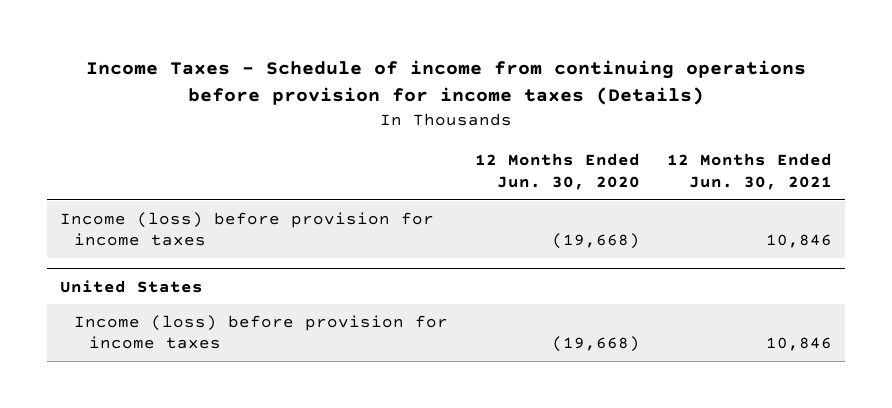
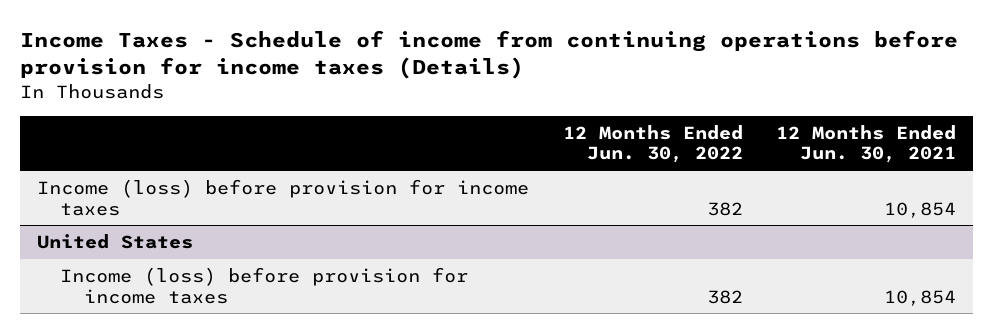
- | 12 Months Ended Jun. 30, 2020 | 12 Months Ended Jun. 30, 2021
+ | 12 Months Ended Jun. 30, 2022 | 12 Months Ended Jun. 30, 2021
- Income (loss) before provision for income taxes | (19,668) | 10,846
+ Income (loss) before provision for income taxes | 382 | 10,854
@ United States
- Income (loss) before provision for income taxes | (19,668) | 10,846
+ Income (loss) before provision for income taxes | 382 | 10,854

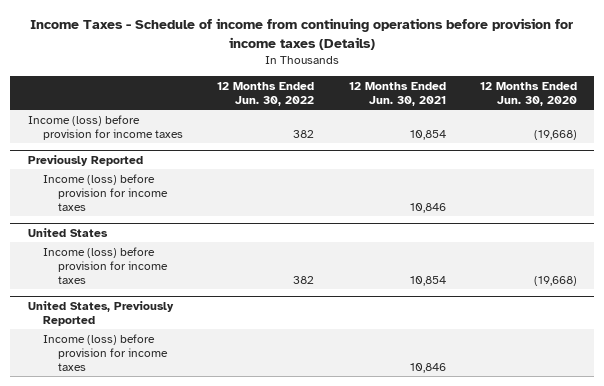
- | 12 Months Ended Jun. 30, 2022 | 12 Months Ended Jun. 30, 2021
+ | 12 Months Ended Jun. 30, 2022 | 12 Months Ended Jun. 30, 2021 | 12 Months Ended Jun. 30, 2020
+ Previously Reported
+ Income (loss) before provision for income taxes | | 10,846 |
+ United States, Previously Reported
+ Income (loss) before provision for income taxes | | 10,846 |

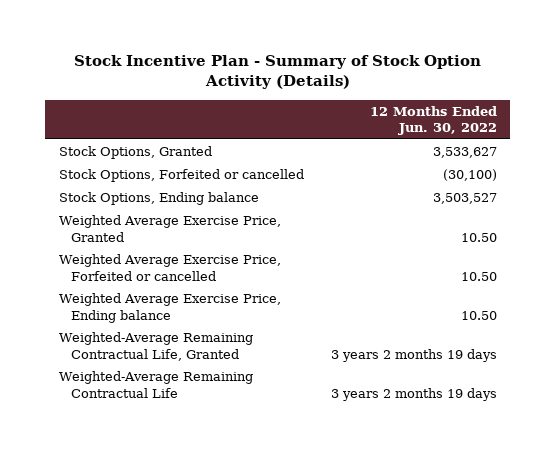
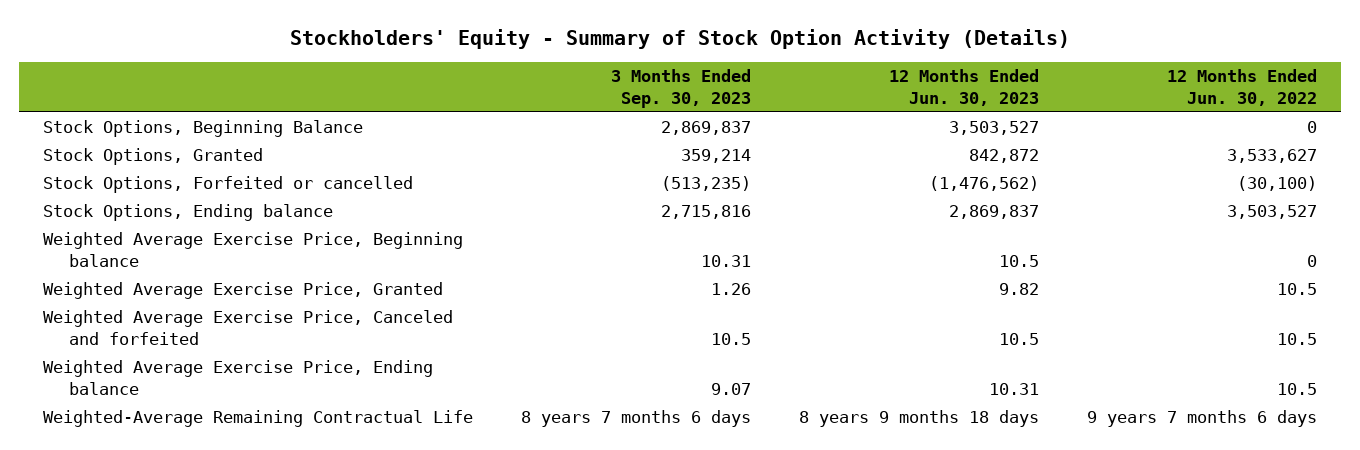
- Stock Incentive Plan - Summary of Stock Option Activity (Details)
+ Stockholders' Equity - Summary of Stock Option Activity (Details)
- | 12 Months Ended Jun. 30, 2022
+ | 3 Months Ended Sep. 30, 2023 | 12 Months Ended Jun. 30, 2023 | 12 Months Ended Jun. 30, 2022
+ Stock Options, Beginning Balance | 2,869,837 | 3,503,527 | 0
- Weighted Average Exercise Price, Granted | 10.50
- Weighted Average Exercise Price, Forfeited or cancelled | 10.50
- Weighted Average Exercise Price, Ending balance | 10.50
- Weighted-Average Remaining Contractual Life, Granted | 3 years 2 months 19 days
- Weighted-Average Remaining Contractual Life | 3 years 2 months 19 days
+ Weighted Average Exercise Price, Beginning balance | 10.31 | 10.5 | 0
+ Weighted Average Exercise Price, Granted | 1.26 | 9.82 | 10.5
+ Weighted Average Exercise Price, Canceled and forfeited | 10.5 | 10.5 | 10.5
+ Weighted Average Exercise Price, Ending balance | 9.07 | 10.31 | 10.5
+ Weighted-Average Remaining Contractual Life | 8 years 7 months 6 days | 8 years 9 months 18 days | 9 years 7 months 6 days

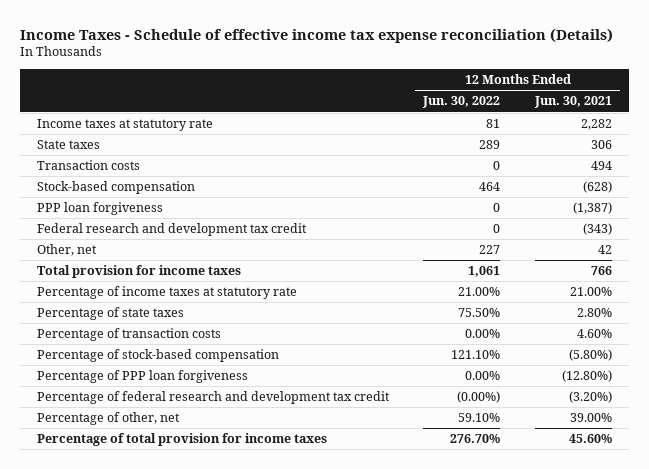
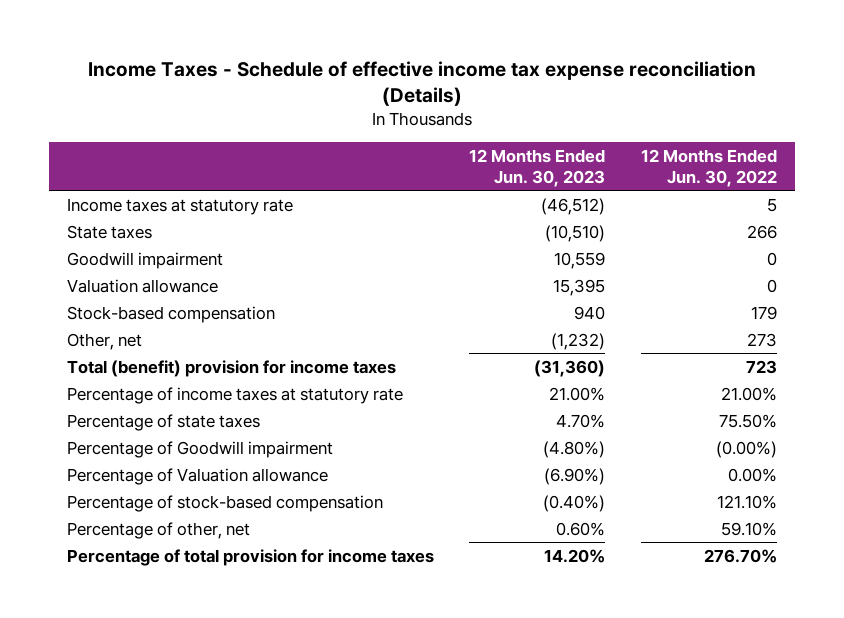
- | 12 Months Ended Jun. 30, 2022 | 12 Months Ended Jun. 30, 2021
+ | 12 Months Ended Jun. 30, 2023 | 12 Months Ended Jun. 30, 2022
- Income taxes at statutory rate | 81 | 2,282
- State taxes | 289 | 306
- Transaction costs | 0 | 494
- Stock-based compensation | 464 | (628)
- PPP loan forgiveness | 0 | (1,387)
- Federal research and development tax credit | 0 | (343)
- Other, net | 227 | 42
- Total provision for income taxes | 1,061 | 766
+ Income taxes at statutory rate | (46,512) | 5
+ State taxes | (10,510) | 266
+ Goodwill impairment | 10,559 | 0
+ Valuation allowance | 15,395 | 0
+ Stock-based compensation | 940 | 179
+ Other, net | (1,232) | 273
+ Total (benefit) provision for income taxes | (31,360) | 723
- Percentage of transaction costs | 0.00% | 4.60%
+ Percentage of Goodwill impairment | (4.80%) | (0.00%)
+ Percentage of Valuation allowance | (6.90%) | 0.00%
- Percentage of PPP loan forgiveness | 0.00% | (12.80%)
- Percentage of federal research and development tax credit | (0.00%) | (3.20%)

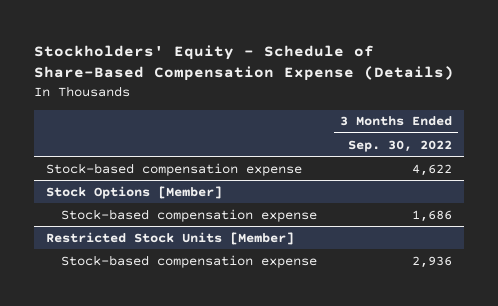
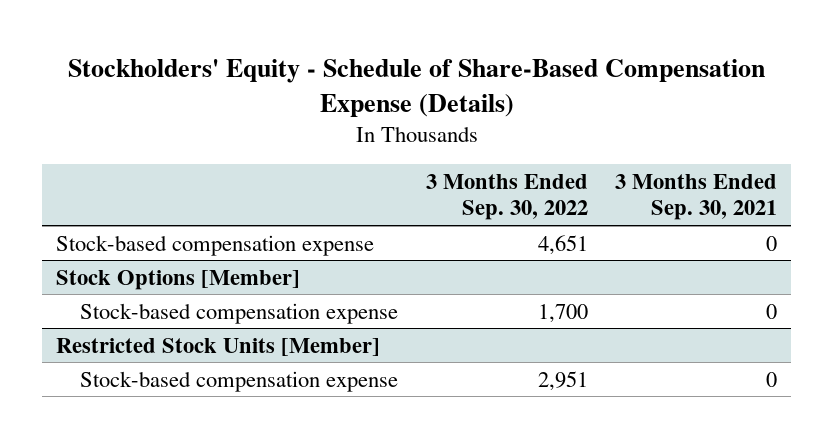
- | 3 Months Ended Sep. 30, 2022
+ | 3 Months Ended Sep. 30, 2022 | 3 Months Ended Sep. 30, 2021
- Stock-based compensation expense | 4,622
+ Stock-based compensation expense | 4,651 | 0
@ Stock Options [Member]
- Stock-based compensation expense | 1,686
+ Stock-based compensation expense | 1,700 | 0
@ Restricted Stock Units [Member]
- Stock-based compensation expense | 2,936
+ Stock-based compensation expense | 2,951 | 0

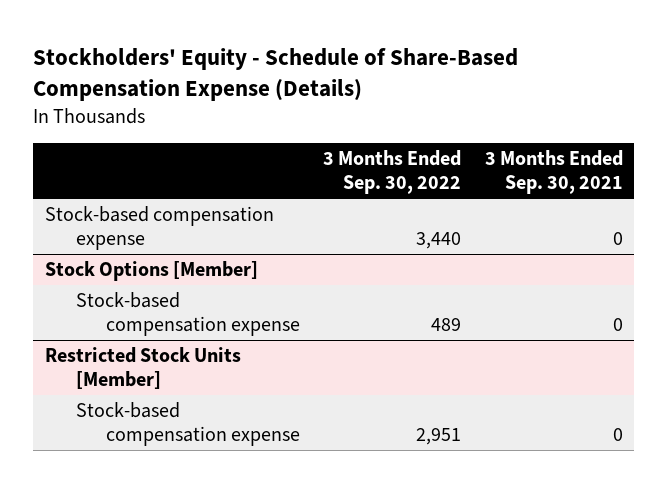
- Stock-based compensation expense | 4,651 | 0
+ Stock-based compensation expense | 3,440 | 0
@ Stock Options [Member]
- Stock-based compensation expense | 1,700 | 0
+ Stock-based compensation expense | 489 | 0

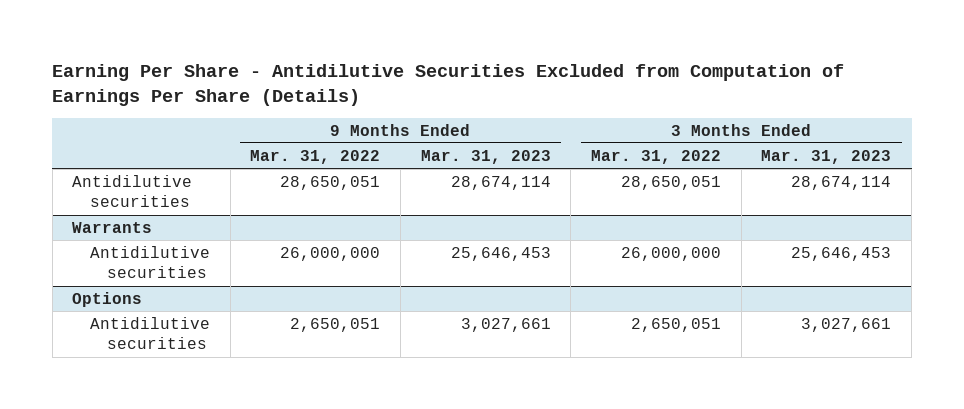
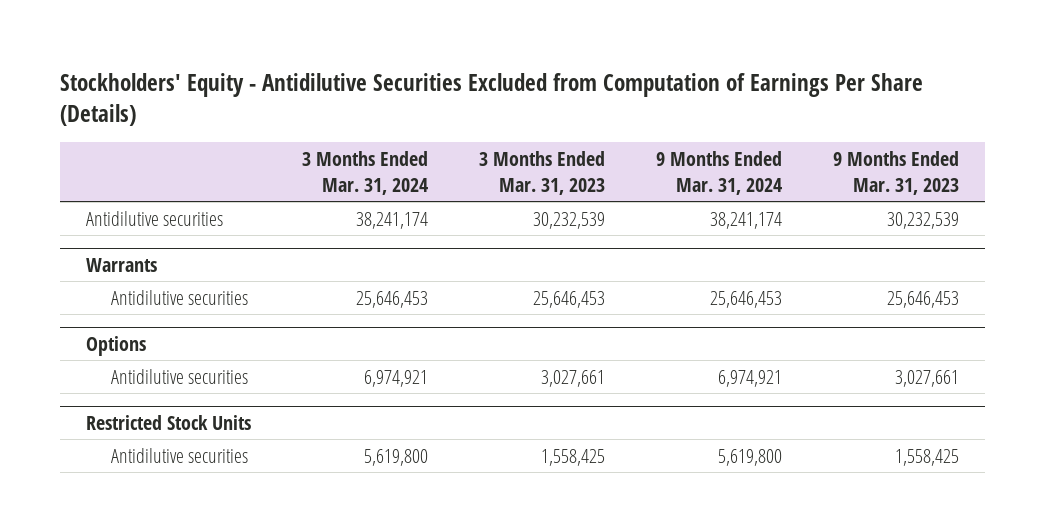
- Earning Per Share - Antidilutive Securities Excluded from Computation of Earnings Per Share (Details)
+ Stockholders' Equity - Antidilutive Securities Excluded from Computation of Earnings Per Share (Details)
- | 9 Months Ended Mar. 31, 2022 | 9 Months Ended Mar. 31, 2023 | 3 Months Ended Mar. 31, 2022 | 3 Months Ended Mar. 31, 2023
+ | 3 Months Ended Mar. 31, 2024 | 3 Months Ended Mar. 31, 2023 | 9 Months Ended Mar. 31, 2024 | 9 Months Ended Mar. 31, 2023
- Antidilutive securities | 28,650,051 | 28,674,114 | 28,650,051 | 28,674,114
+ Antidilutive securities | 38,241,174 | 30,232,539 | 38,241,174 | 30,232,539
+ Restricted Stock Units
+ Antidilutive securities | 5,619,800 | 1,558,425 | 5,619,800 | 1,558,425

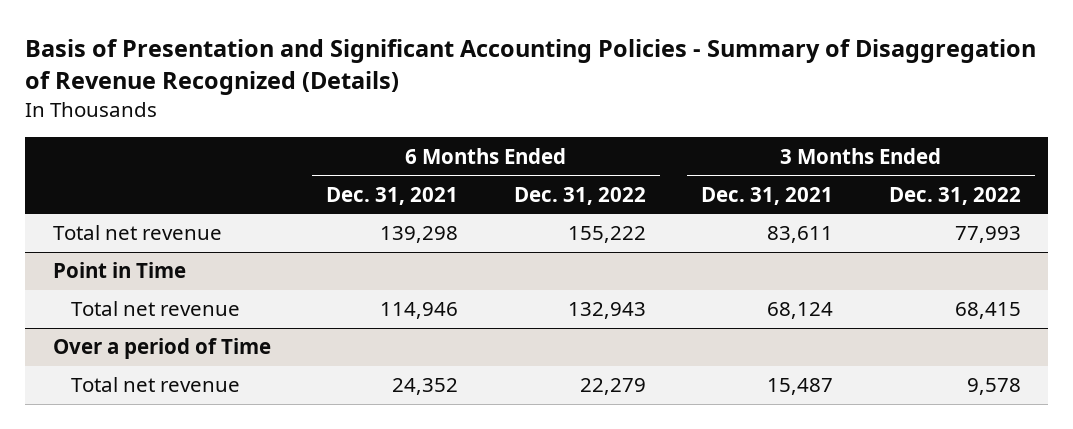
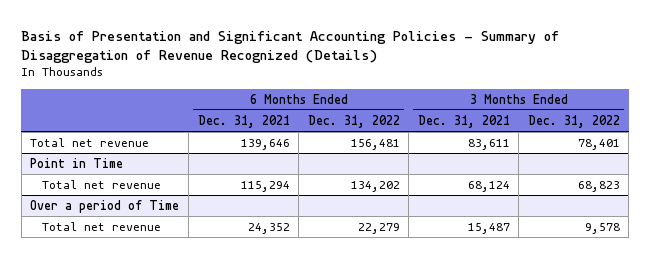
- Total net revenue | 139,298 | 155,222 | 83,611 | 77,993
+ Total net revenue | 139,646 | 156,481 | 83,611 | 78,401
@ Point in Time
- Total net revenue | 114,946 | 132,943 | 68,124 | 68,415
+ Total net revenue | 115,294 | 134,202 | 68,124 | 68,823

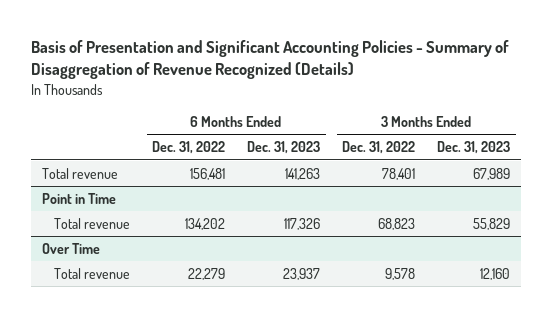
- | 6 Months Ended Dec. 31, 2021 | 6 Months Ended Dec. 31, 2022 | 3 Months Ended Dec. 31, 2021 | 3 Months Ended Dec. 31, 2022
+ | 6 Months Ended Dec. 31, 2022 | 6 Months Ended Dec. 31, 2023 | 3 Months Ended Dec. 31, 2022 | 3 Months Ended Dec. 31, 2023
- Total net revenue | 139,646 | 156,481 | 83,611 | 78,401
+ Total revenue | 156,481 | 141,263 | 78,401 | 67,989
@ Point in Time
- Total net revenue | 115,294 | 134,202 | 68,124 | 68,823
- Over a period of Time
- Total net revenue | 24,352 | 22,279 | 15,487 | 9,578
@ Point in Time
+ Total revenue | 134,202 | 117,326 | 68,823 | 55,829
+ Over Time
+ Total revenue | 22,279 | 23,937 | 9,578 | 12,160

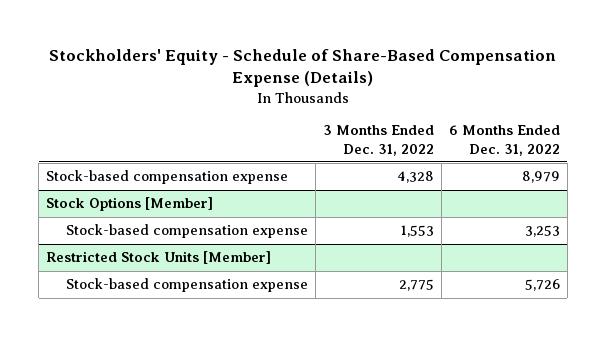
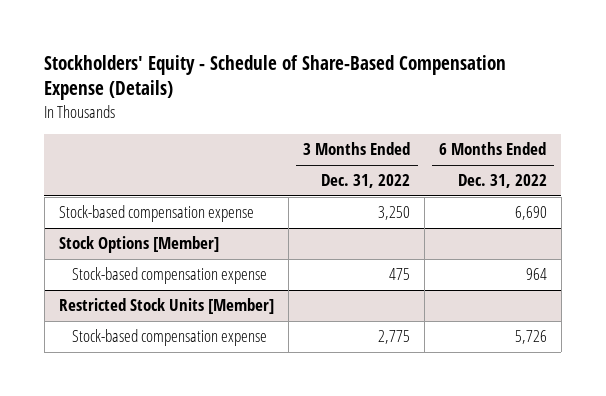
- Stock-based compensation expense | 4,328 | 8,979
+ Stock-based compensation expense | 3,250 | 6,690
@ Stock Options [Member]
- Stock-based compensation expense | 1,553 | 3,253
+ Stock-based compensation expense | 475 | 964

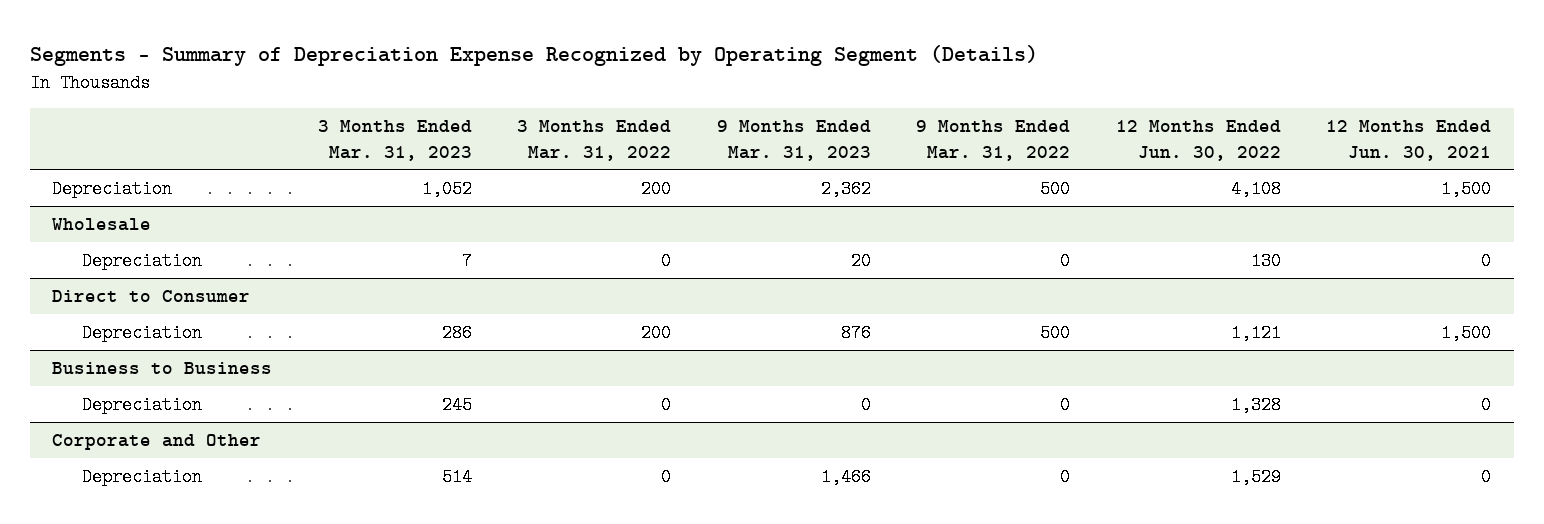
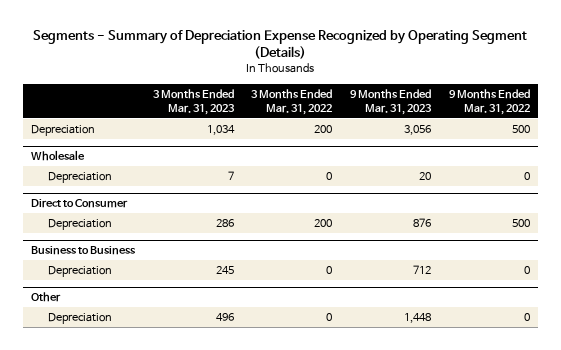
- | 3 Months Ended Mar. 31, 2023 | 3 Months Ended Mar. 31, 2022 | 9 Months Ended Mar. 31, 2023 | 9 Months Ended Mar. 31, 2022 | 12 Months Ended Jun. 30, 2022 | 12 Months Ended Jun. 30, 2021
+ | 3 Months Ended Mar. 31, 2023 | 3 Months Ended Mar. 31, 2022 | 9 Months Ended Mar. 31, 2023 | 9 Months Ended Mar. 31, 2022
- Depreciation | 1,052 | 200 | 2,362 | 500 | 4,108 | 1,500
+ Depreciation | 1,034 | 200 | 3,056 | 500
@ Business to Business
- Depreciation | 245 | 0 | 0 | 0 | 1,328 | 0
- Corporate and Other
- Depreciation | 514 | 0 | 1,466 | 0 | 1,529 | 0
@ Business to Business
+ Depreciation | 245 | 0 | 712 | 0
+ Other
+ Depreciation | 496 | 0 | 1,448 | 0

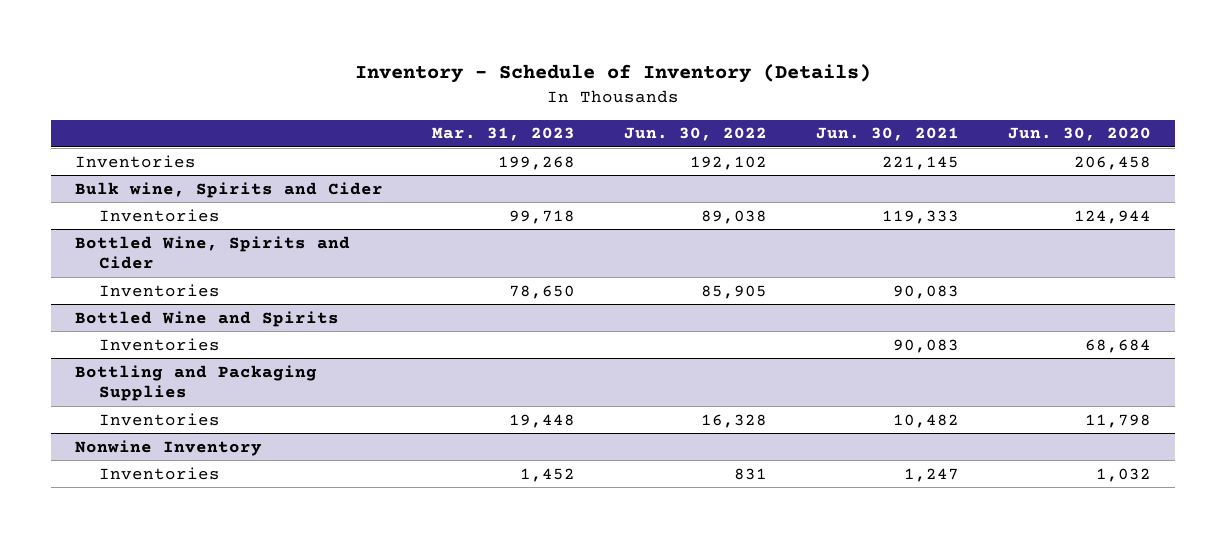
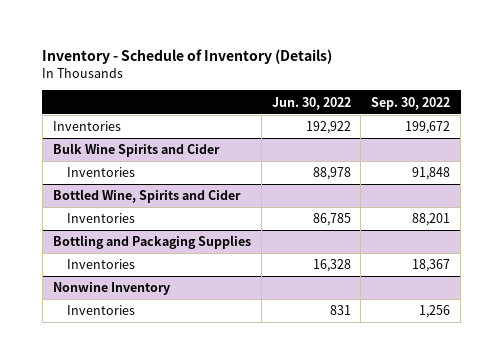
- | Mar. 31, 2023 | Jun. 30, 2022 | Jun. 30, 2021 | Jun. 30, 2020
+ | Jun. 30, 2022 | Sep. 30, 2022
- Inventories | 199,268 | 192,102 | 221,145 | 206,458
- Bulk wine, Spirits and Cider
- Inventories | 99,718 | 89,038 | 119,333 | 124,944
+ Inventories | 192,922 | 199,672
+ Bulk Wine Spirits and Cider
+ Inventories | 88,978 | 91,848
@ Bottled Wine, Spirits and Cider
- Inventories | 78,650 | 85,905 | 90,083 |
- Bottled Wine and Spirits
- Inventories | | | 90,083 | 68,684
@ Bottled Wine, Spirits and Cider
+ Inventories | 86,785 | 88,201

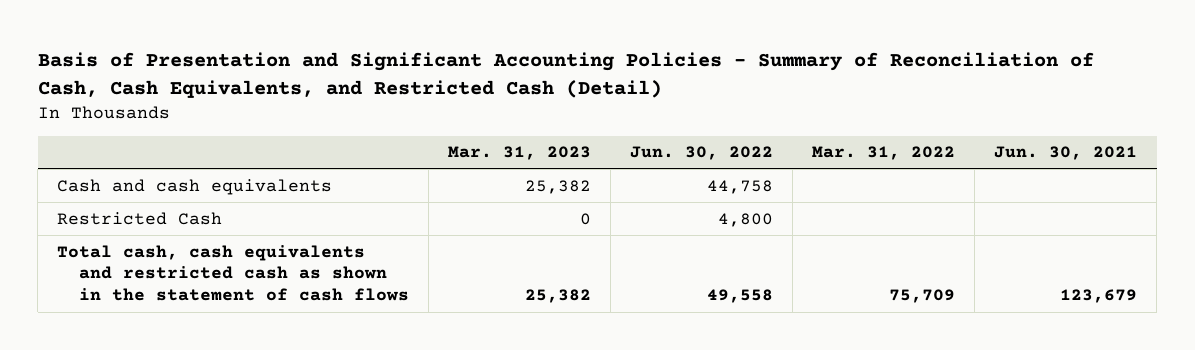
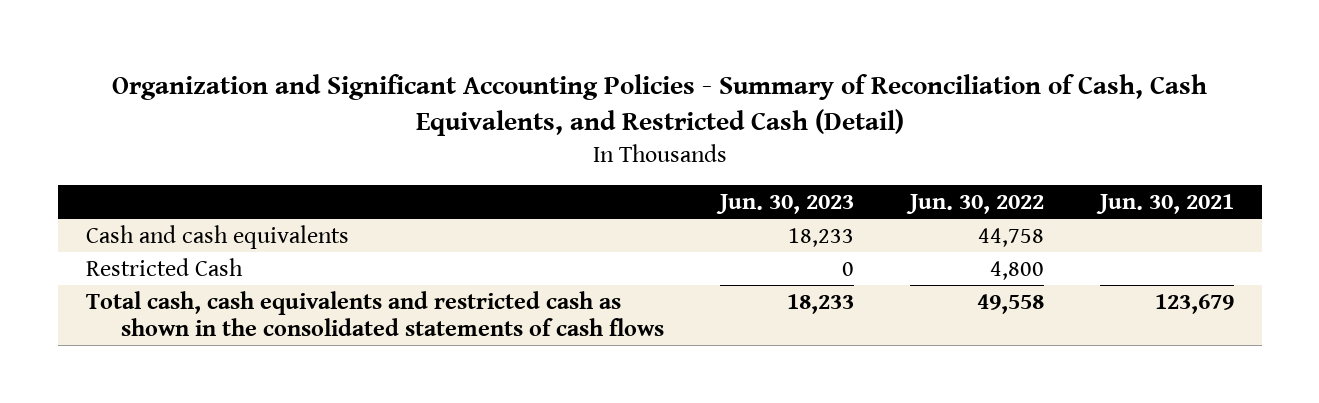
- Basis of Presentation and Significant Accounting Policies - Summary of Reconciliation of Cash, Cash Equivalents, and Restricted Cash (Detail)
+ Organization and Significant Accounting Policies - Summary of Reconciliation of Cash, Cash Equivalents, and Restricted Cash (Detail)
- | Mar. 31, 2023 | Jun. 30, 2022 | Mar. 31, 2022 | Jun. 30, 2021
+ | Jun. 30, 2023 | Jun. 30, 2022 | Jun. 30, 2021
- Total cash, cash equivalents and restricted cash as shown in the statement of cash flows | 25,382 | 49,558 | 75,709 | 123,679
+ Total cash, cash equivalents and restricted cash as shown in the consolidated statements of cash flows | 18,233 | 49,558 | 123,679

